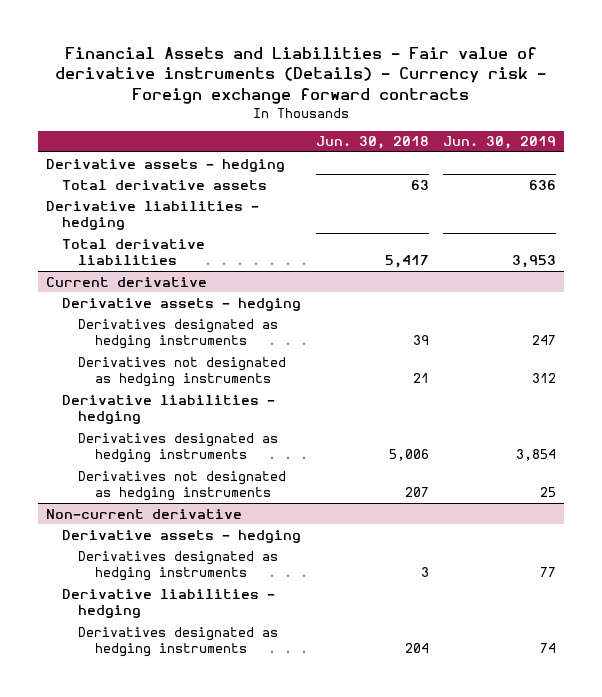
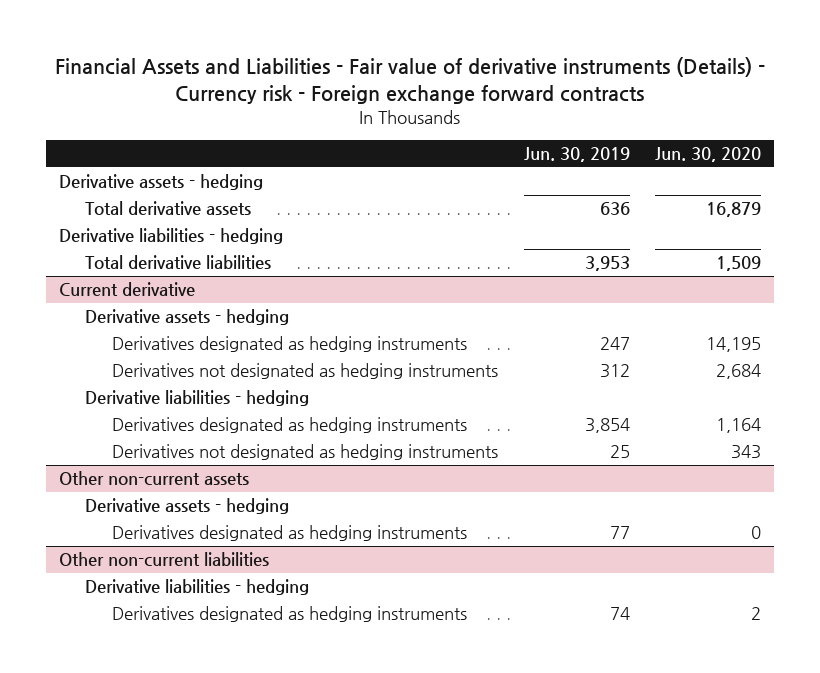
- | Jun. 30, 2018 | Jun. 30, 2019
+ | Jun. 30, 2019 | Jun. 30, 2020
- Non-current derivative
+ Other non-current assets
+ Other non-current liabilities

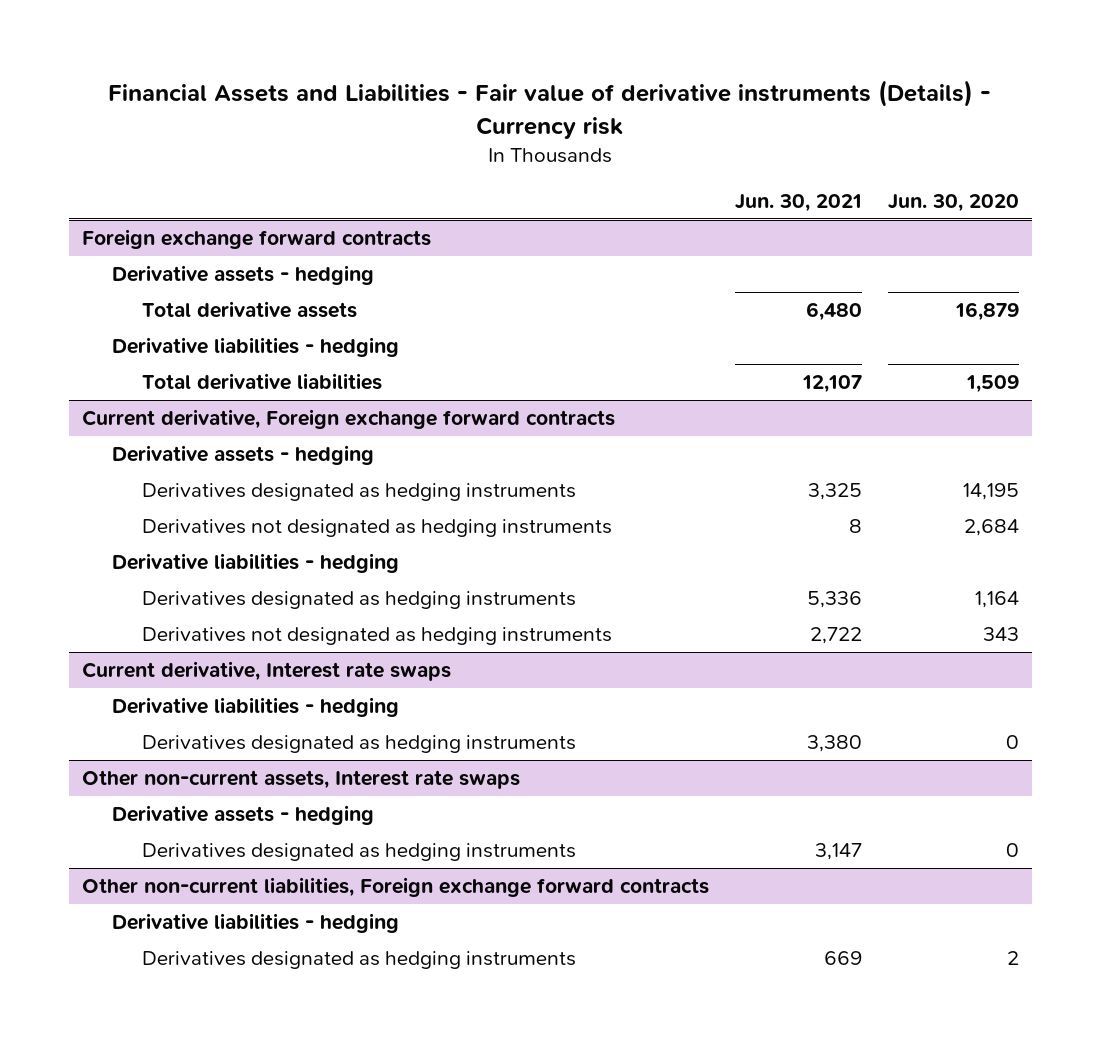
- Financial Assets and Liabilities - Fair value of derivative instruments (Details) - Currency risk - Foreign exchange forward contracts
+ Financial Assets and Liabilities - Fair value of derivative instruments (Details) - Currency risk
- | Jun. 30, 2019 | Jun. 30, 2020
+ | Jun. 30, 2021 | Jun. 30, 2020
+ Foreign exchange forward contracts
- Current derivative
+ Current derivative, Foreign exchange forward contracts
- Other non-current assets
+ Current derivative, Interest rate swaps
+ Derivative liabilities - hedging
+ Derivatives designated as hedging instruments | 3,380 | 0
+ Other non-current assets, Interest rate swaps
- Other non-current liabilities
+ Other non-current liabilities, Foreign exchange forward contracts

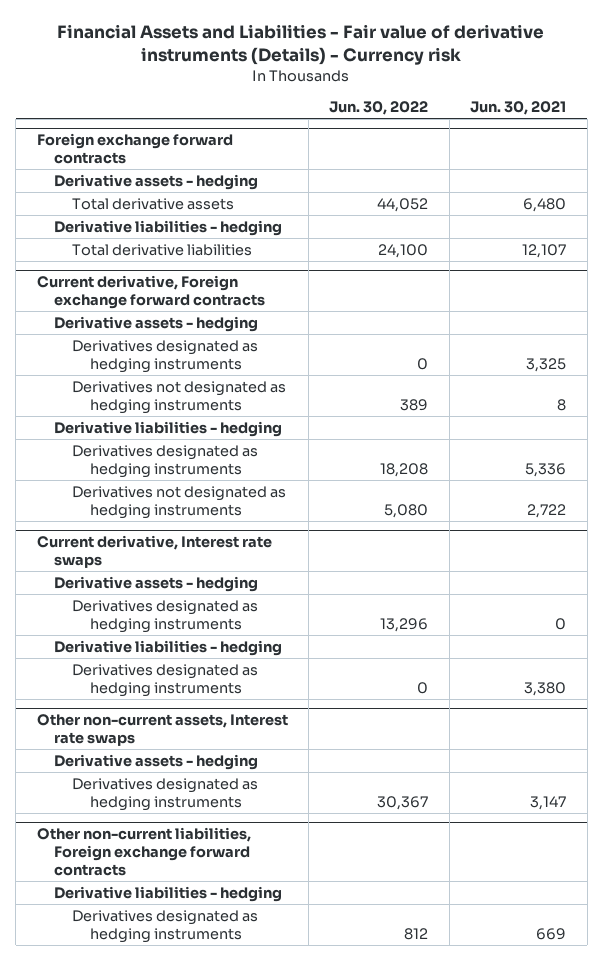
- | Jun. 30, 2021 | Jun. 30, 2020
+ | Jun. 30, 2022 | Jun. 30, 2021
@ Current derivative, Interest rate swaps
+ Derivative assets - hedging
+ Derivatives designated as hedging instruments | 13,296 | 0

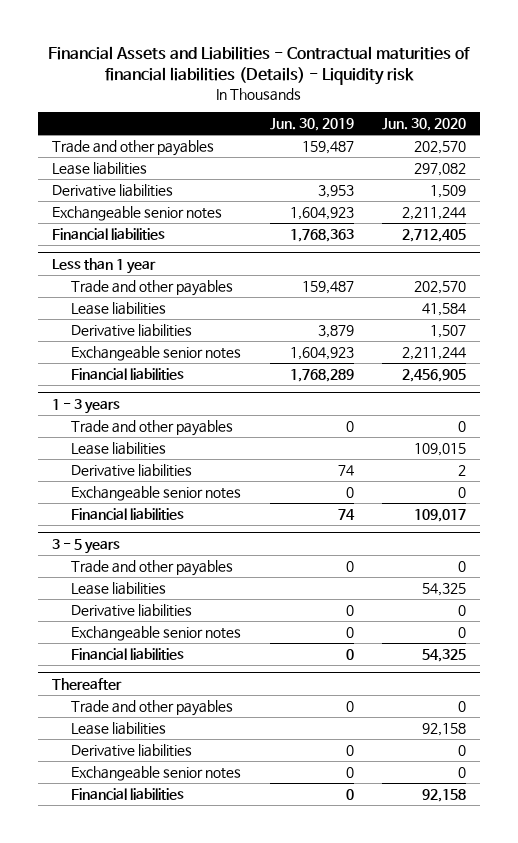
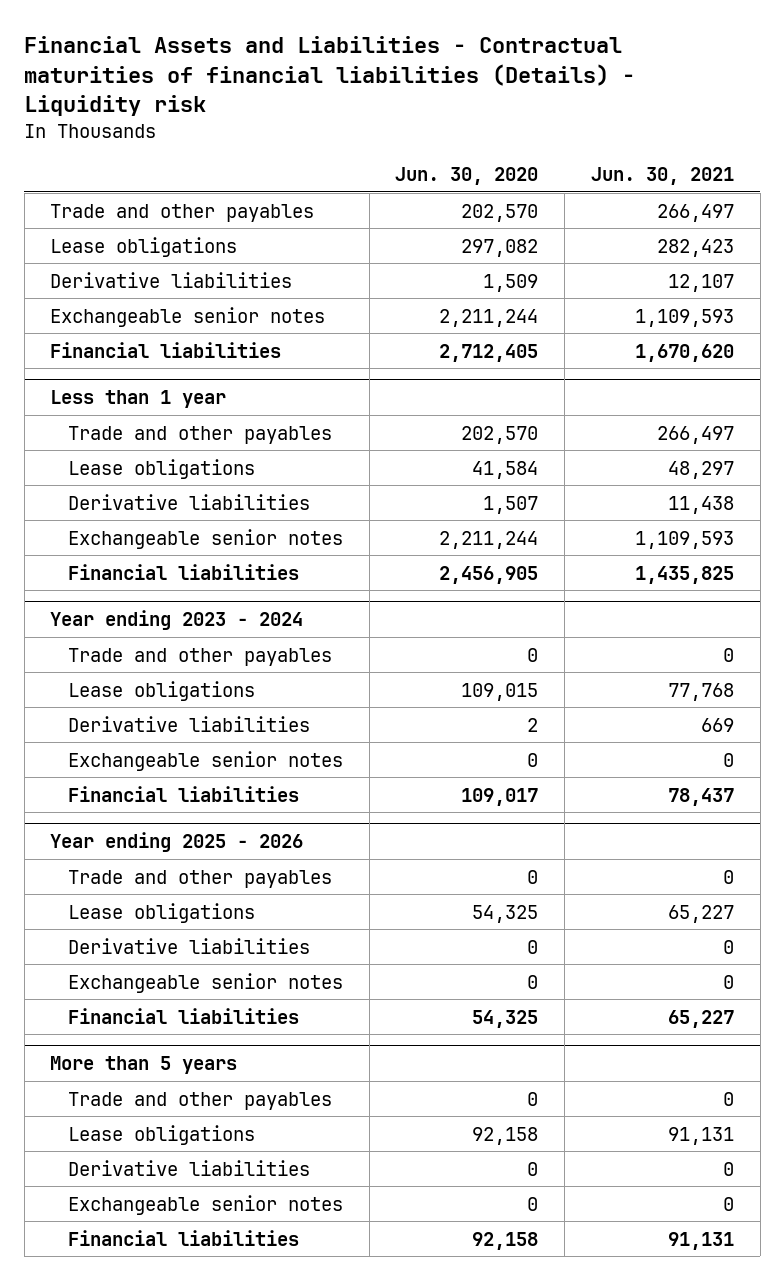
- | Jun. 30, 2019 | Jun. 30, 2020
+ | Jun. 30, 2020 | Jun. 30, 2021
- Lease liabilities | | 297,082
+ Lease obligations | 297,082 | 282,423
@ Less than 1 year
- Lease liabilities | | 41,584
+ Lease obligations | 41,584 | 48,297
- 1 - 3 years
+ Year ending 2023 - 2024
- Lease liabilities | | 109,015
+ Lease obligations | 109,015 | 77,768
- 3 - 5 years
+ Year ending 2025 - 2026
- Lease liabilities | | 54,325
+ Lease obligations | 54,325 | 65,227
- Thereafter
+ More than 5 years
- Lease liabilities | | 92,158
+ Lease obligations | 92,158 | 91,131

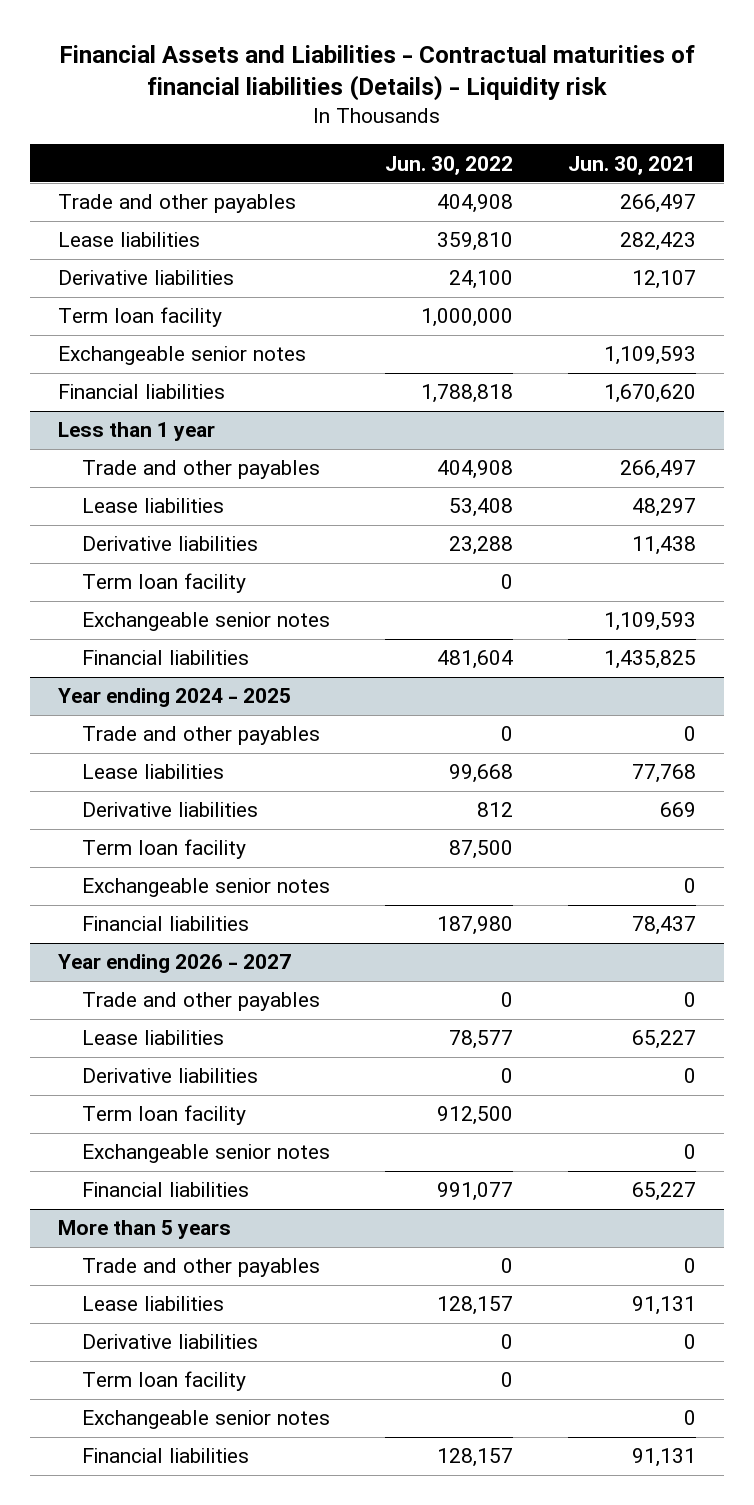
- | Jun. 30, 2020 | Jun. 30, 2021
+ | Jun. 30, 2022 | Jun. 30, 2021
- Lease obligations | 297,082 | 282,423
+ Lease liabilities | 359,810 | 282,423
+ Term loan facility | 1,000,000 |
@ Less than 1 year
- Lease obligations | 41,584 | 48,297
+ Lease liabilities | 53,408 | 48,297
+ Term loan facility | 0 |
- Year ending 2023 - 2024
+ Year ending 2024 - 2025
- Lease obligations | 109,015 | 77,768
+ Lease liabilities | 99,668 | 77,768
+ Term loan facility | 87,500 |
- Year ending 2025 - 2026
+ Year ending 2026 - 2027
- Lease obligations | 54,325 | 65,227
+ Lease liabilities | 78,577 | 65,227
+ Term loan facility | 912,500 |
@ More than 5 years
- Lease obligations | 92,158 | 91,131
+ Lease liabilities | 128,157 | 91,131
+ Term loan facility | 0 |

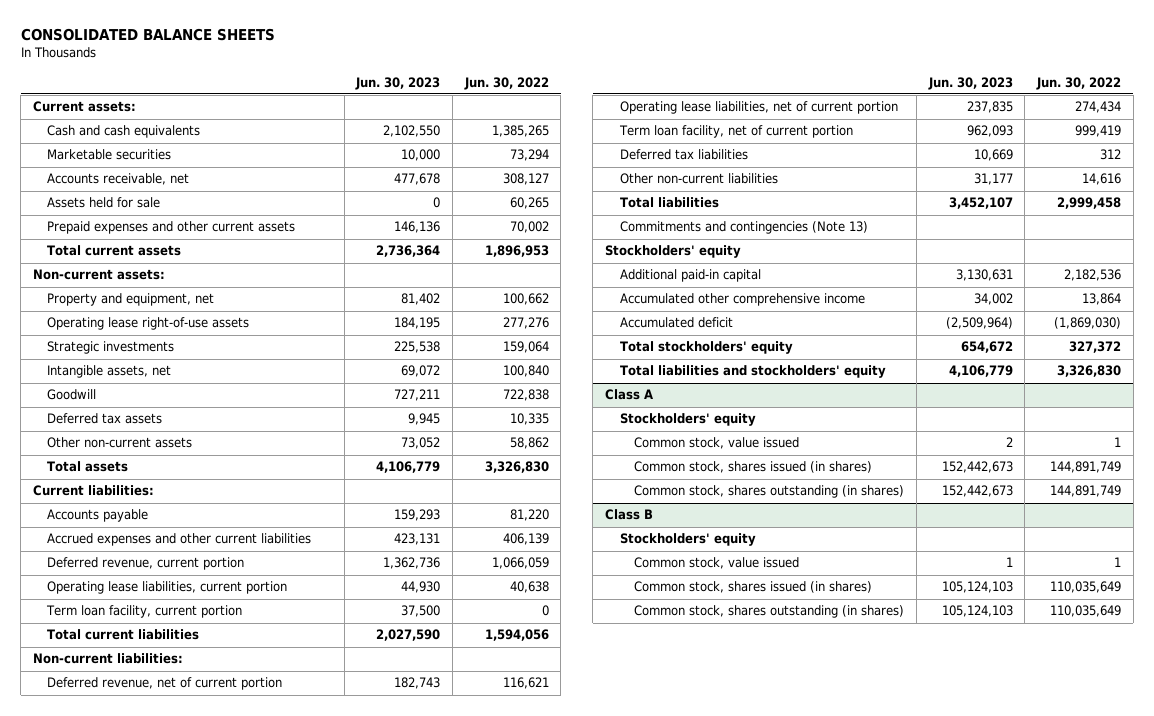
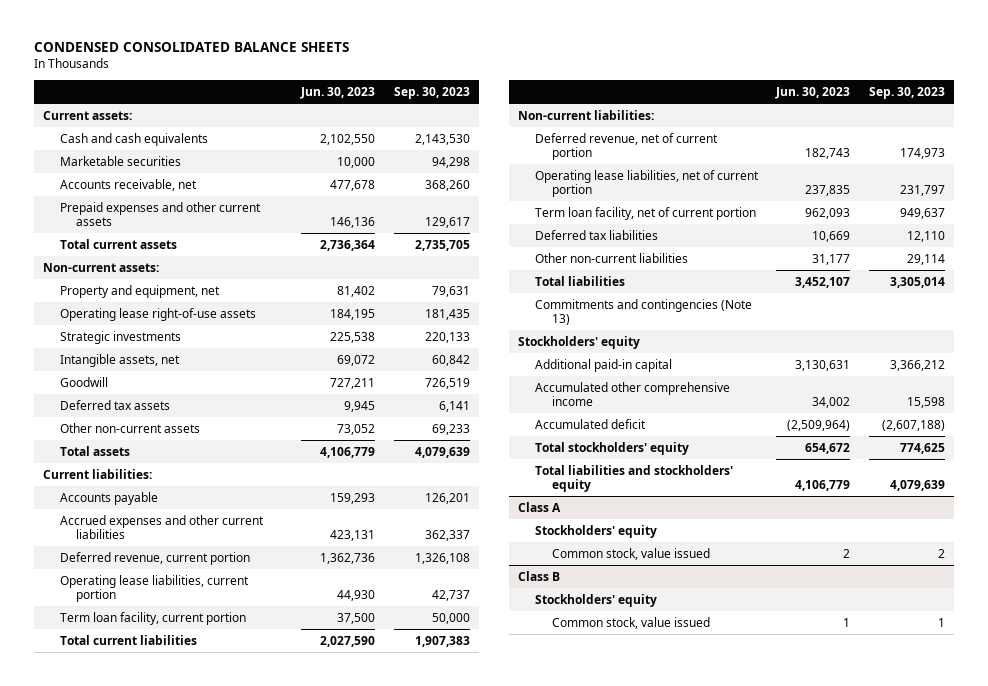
- CONSOLIDATED BALANCE SHEETS
+ CONDENSED CONSOLIDATED BALANCE SHEETS
- | Jun. 30, 2023 | Jun. 30, 2022
+ | Jun. 30, 2023 | Sep. 30, 2023
- Assets held for sale | 0 | 60,265
@ Class A
- Common stock, shares issued (in shares) | 152,442,673 | 144,891,749
- Common stock, shares outstanding (in shares) | 152,442,673 | 144,891,749
@ Class B
- Common stock, shares issued (in shares) | 105,124,103 | 110,035,649
- Common stock, shares outstanding (in shares) | 105,124,103 | 110,035,649

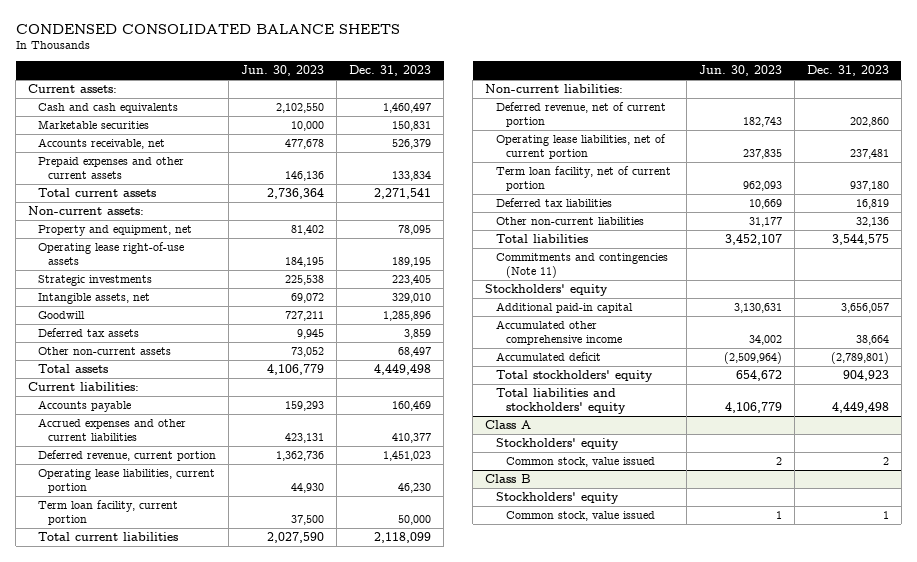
- | Jun. 30, 2023 | Sep. 30, 2023
+ | Jun. 30, 2023 | Dec. 31, 2023
- Commitments and contingencies (Note 13)
+ Commitments and contingencies (Note 11)

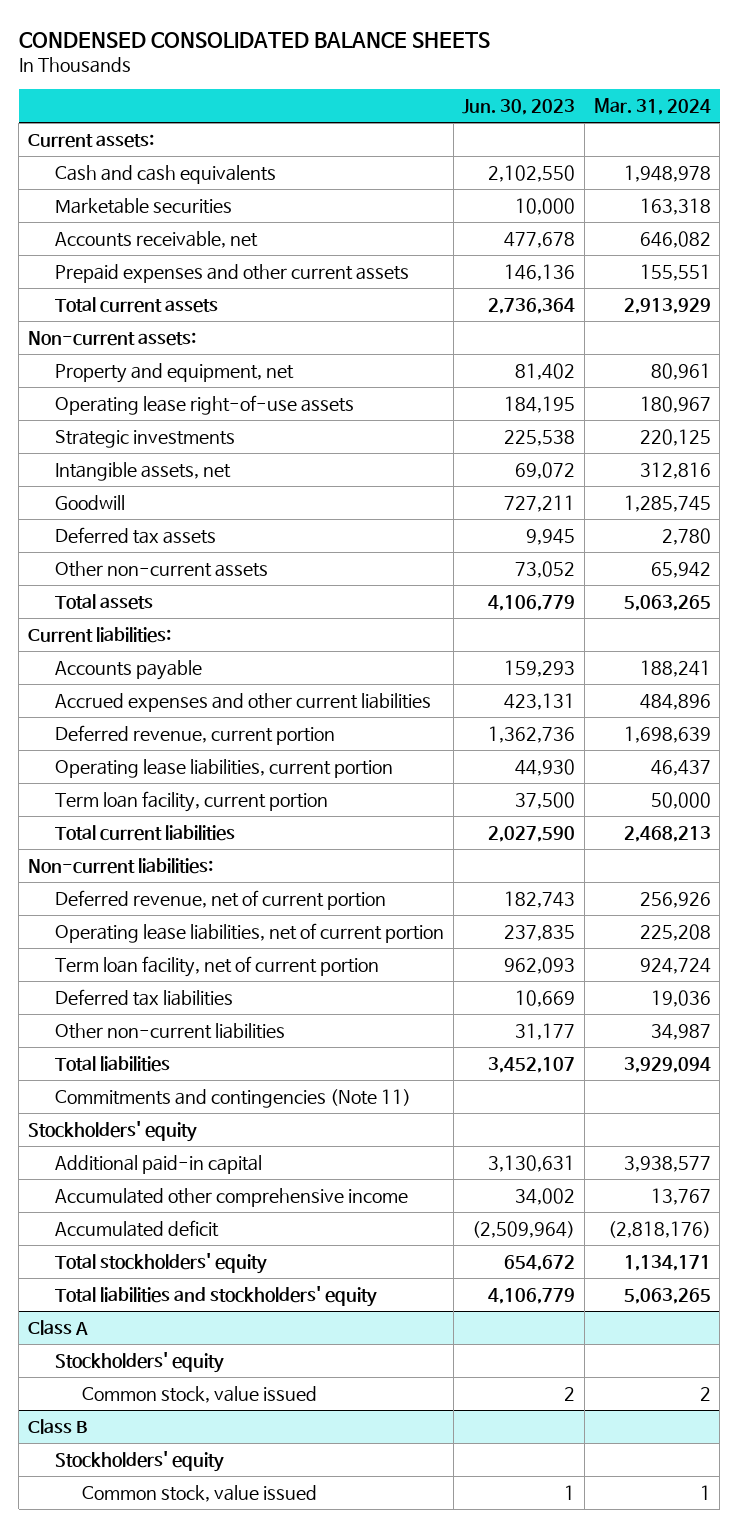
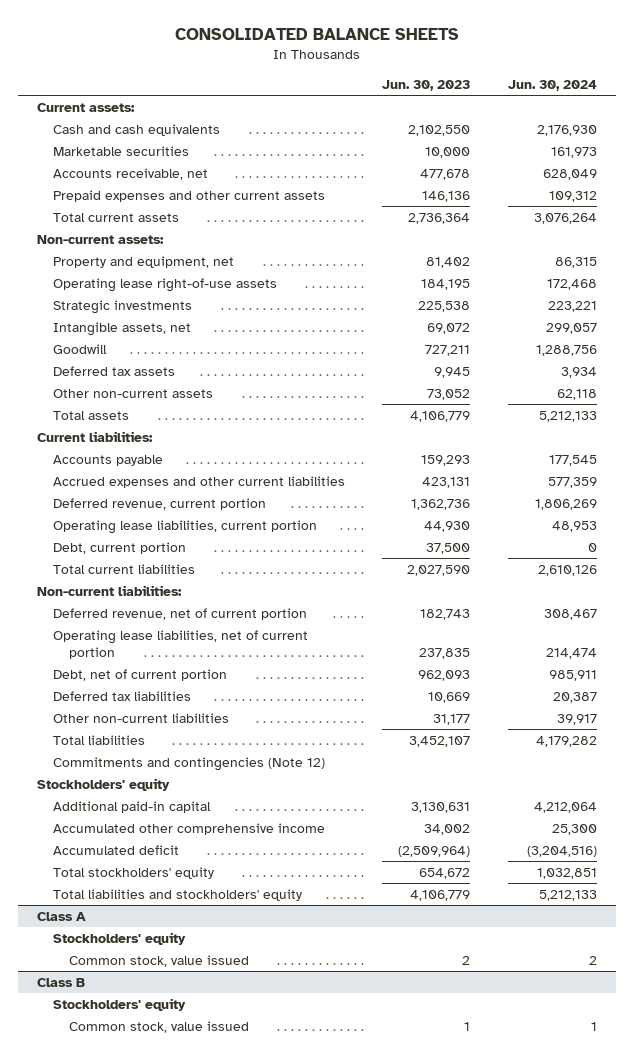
- CONDENSED CONSOLIDATED BALANCE SHEETS
+ CONSOLIDATED BALANCE SHEETS
- | Jun. 30, 2023 | Mar. 31, 2024
+ | Jun. 30, 2023 | Jun. 30, 2024
- Term loan facility, current portion | 37,500 | 50,000
+ Debt, current portion | 37,500 | 0
- Term loan facility, net of current portion | 962,093 | 924,724
+ Debt, net of current portion | 962,093 | 985,911
- Commitments and contingencies (Note 11)
+ Commitments and contingencies (Note 12)

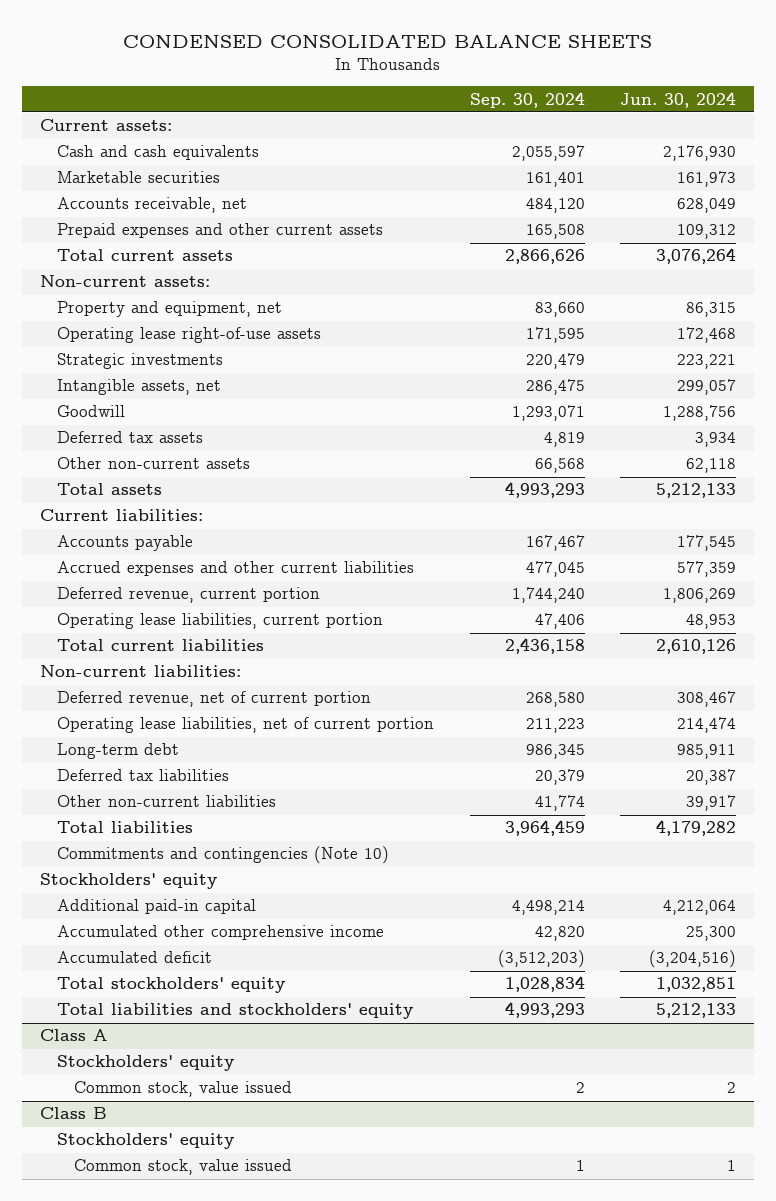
- CONSOLIDATED BALANCE SHEETS
+ CONDENSED CONSOLIDATED BALANCE SHEETS
- | Jun. 30, 2023 | Jun. 30, 2024
+ | Sep. 30, 2024 | Jun. 30, 2024
- Debt, current portion | 37,500 | 0
- Debt, net of current portion | 962,093 | 985,911
+ Long-term debt | 986,345 | 985,911
- Commitments and contingencies (Note 12)
+ Commitments and contingencies (Note 10)

